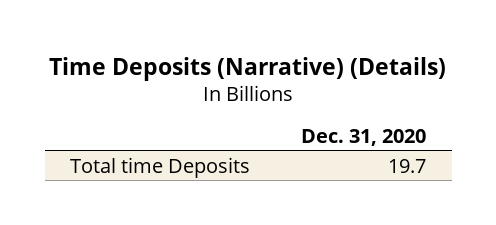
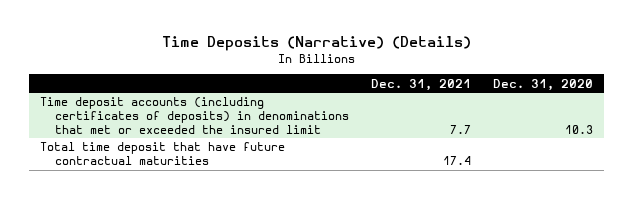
- | Dec. 31, 2020
+ | Dec. 31, 2021 | Dec. 31, 2020
- Total time Deposits | 19.7
+ Time deposit accounts (including certificates of deposits) in denominations that met or exceeded the insured limit | 7.7 | 10.3
+ Total time deposit that have future contractual maturities | 17.4 |

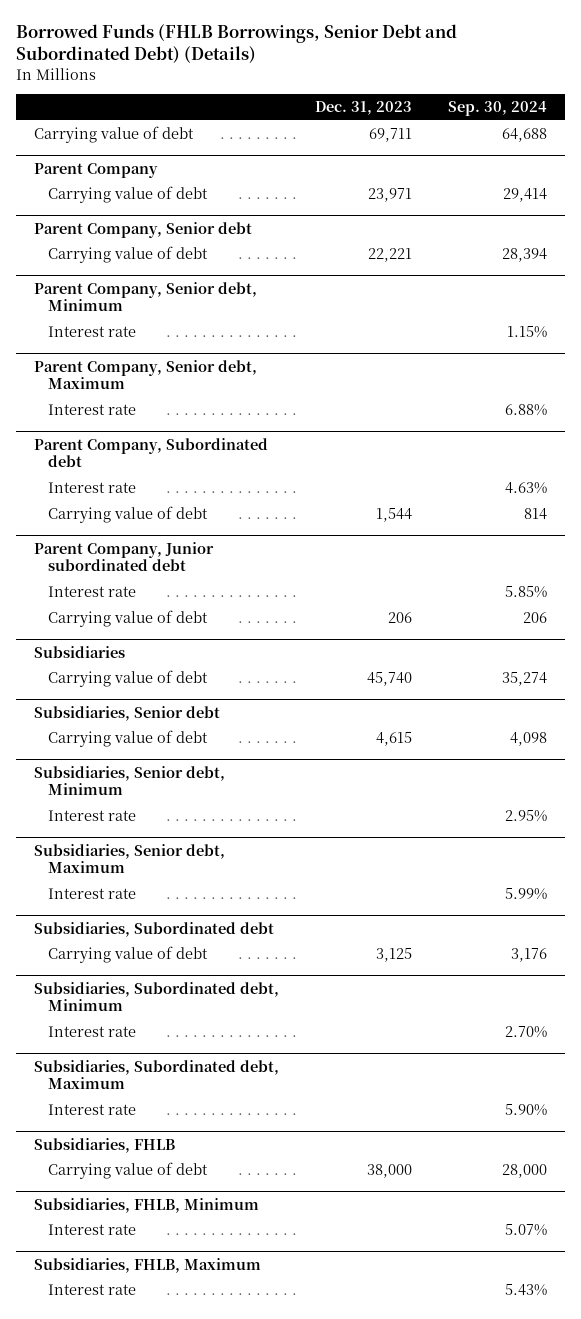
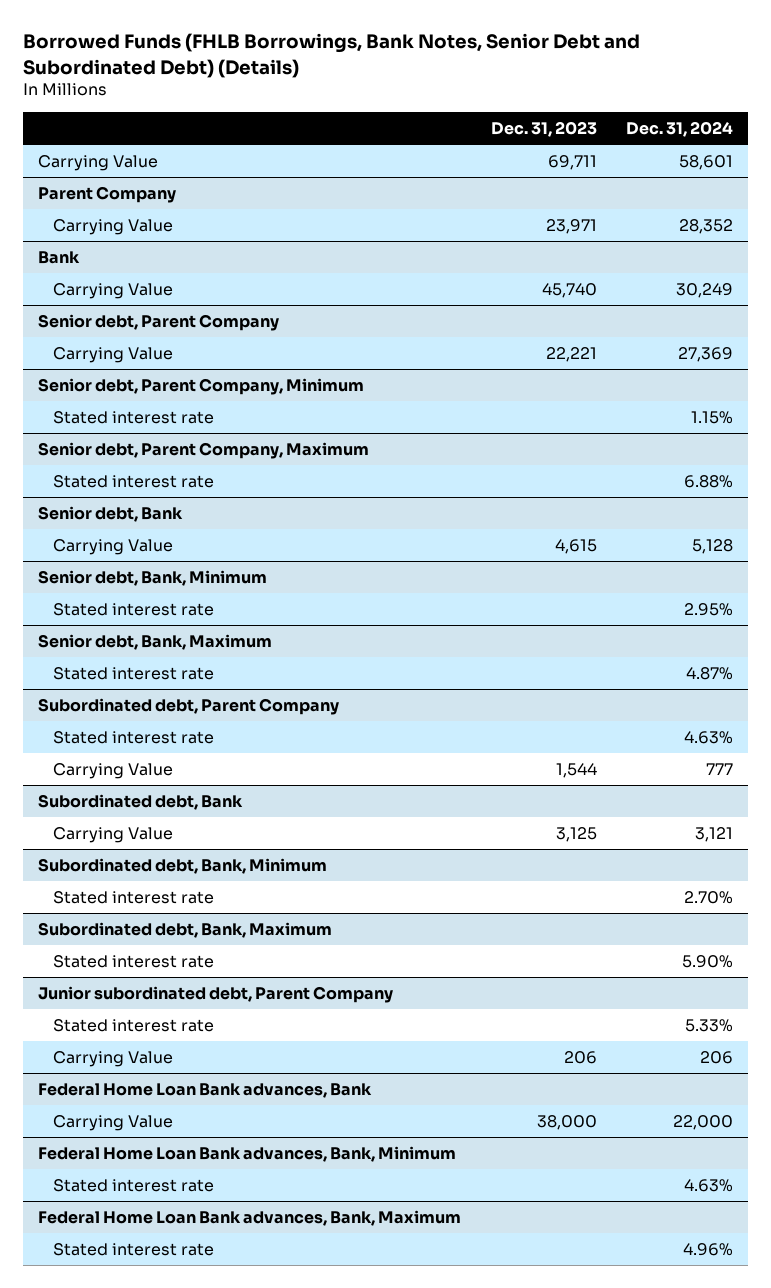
- Borrowed Funds (FHLB Borrowings, Senior Debt and Subordinated Debt) (Details)
+ Borrowed Funds (FHLB Borrowings, Bank Notes, Senior Debt and Subordinated Debt) (Details)
- | Dec. 31, 2023 | Sep. 30, 2024
+ | Dec. 31, 2023 | Dec. 31, 2024
- Carrying value of debt | 69,711 | 64,688
+ Carrying Value | 69,711 | 58,601
@ Parent Company
- Carrying value of debt | 23,971 | 29,414
- Parent Company, Senior debt
- Carrying value of debt | 22,221 | 28,394
- Parent Company, Senior debt, Minimum
- Interest rate | | 1.15%
- Parent Company, Senior debt, Maximum
- Interest rate | | 6.88%
- Parent Company, Subordinated debt
- Interest rate | | 4.63%
- Carrying value of debt | 1,544 | 814
- Parent Company, Junior subordinated debt
- Interest rate | | 5.85%
- Carrying value of debt | 206 | 206
- Subsidiaries
- Carrying value of debt | 45,740 | 35,274
- Subsidiaries, Senior debt
- Carrying value of debt | 4,615 | 4,098
- Subsidiaries, Senior debt, Minimum
- Interest rate | | 2.95%
- Subsidiaries, Senior debt, Maximum
- Interest rate | | 5.99%
- Subsidiaries, Subordinated debt
- Carrying value of debt | 3,125 | 3,176
- Subsidiaries, Subordinated debt, Minimum
- Interest rate | | 2.70%
- Subsidiaries, Subordinated debt, Maximum
- Interest rate | | 5.90%
- Subsidiaries, FHLB
- Carrying value of debt | 38,000 | 28,000
- Subsidiaries, FHLB, Minimum
- Interest rate | | 5.07%
- Subsidiaries, FHLB, Maximum
- Interest rate | | 5.43%
@ Parent Company
+ Carrying Value | 23,971 | 28,352
+ Bank
+ Carrying Value | 45,740 | 30,249
+ Senior debt, Parent Company
+ Carrying Value | 22,221 | 27,369
+ Senior debt, Parent Company, Minimum
+ Stated interest rate | | 1.15%
+ Senior debt, Parent Company, Maximum
+ Stated interest rate | | 6.88%
+ Senior debt, Bank
+ Carrying Value | 4,615 | 5,128
+ Senior debt, Bank, Minimum
+ Stated interest rate | | 2.95%
+ Senior debt, Bank, Maximum
+ Stated interest rate | | 4.87%
+ Subordinated debt, Parent Company
+ Stated interest rate | | 4.63%
+ Carrying Value | 1,544 | 777
+ Subordinated debt, Bank
+ Carrying Value | 3,125 | 3,121
+ Subordinated debt, Bank, Minimum
+ Stated interest rate | | 2.70%
+ Subordinated debt, Bank, Maximum
+ Stated interest rate | | 5.90%
+ Junior subordinated debt, Parent Company
+ Stated interest rate | | 5.33%
+ Carrying Value | 206 | 206
+ Federal Home Loan Bank advances, Bank
+ Carrying Value | 38,000 | 22,000
+ Federal Home Loan Bank advances, Bank, Minimum
+ Stated interest rate | | 4.63%
+ Federal Home Loan Bank advances, Bank, Maximum
+ Stated interest rate | | 4.96%

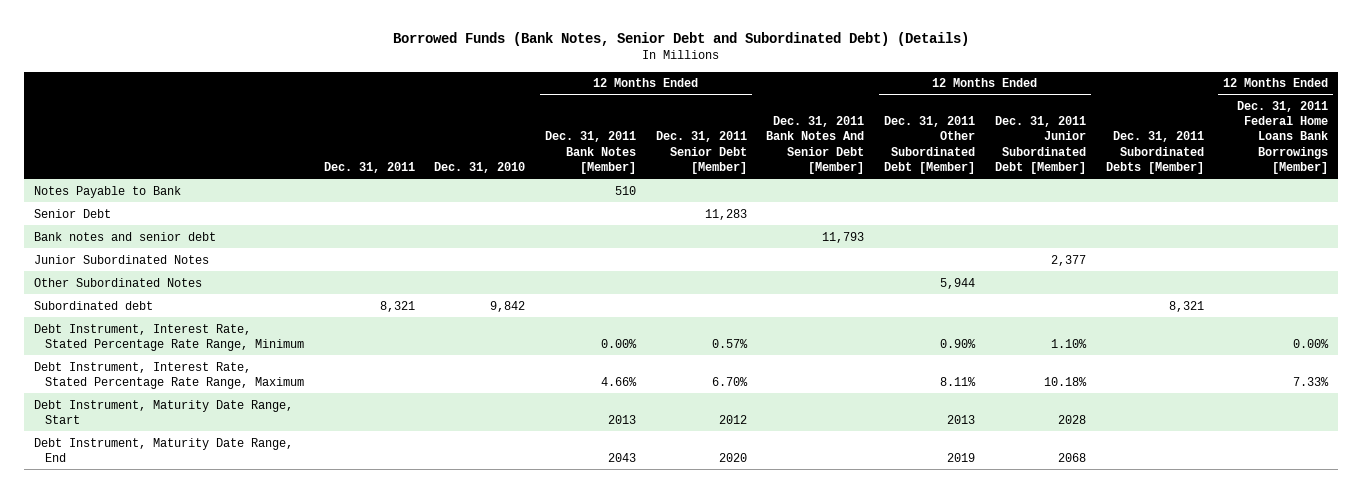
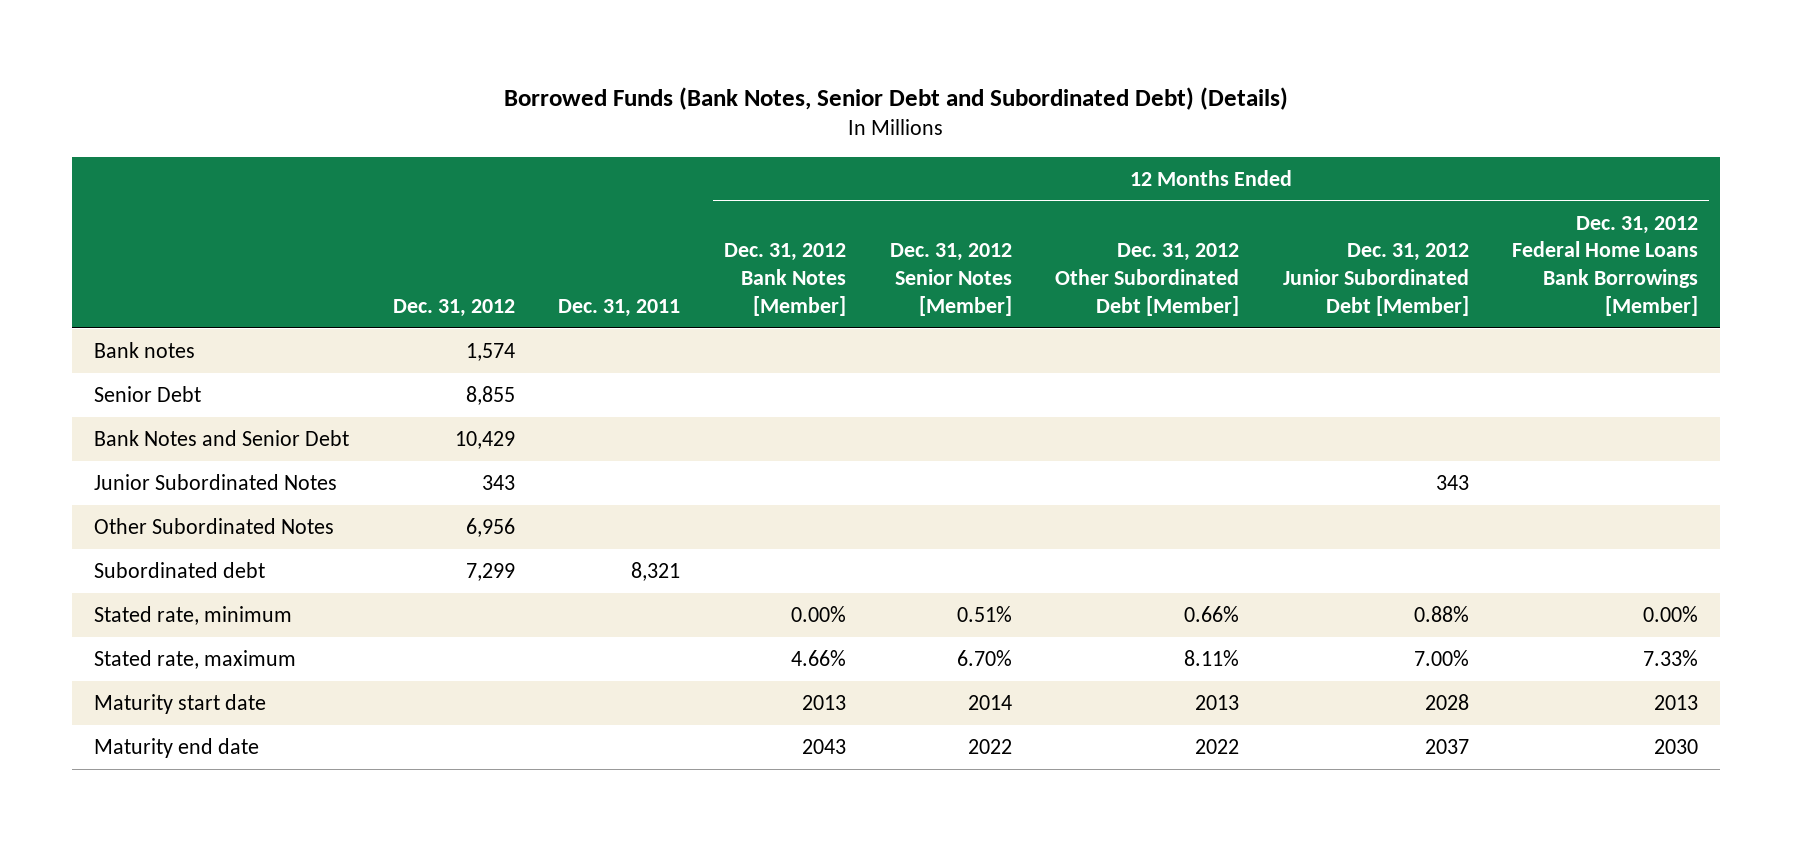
- | Dec. 31, 2011 | Dec. 31, 2010 | 12 Months Ended Dec. 31, 2011 Bank Notes [Member] | 12 Months Ended Dec. 31, 2011 Senior Debt [Member] | Dec. 31, 2011 Bank Notes And Senior Debt [Member] | 12 Months Ended Dec. 31, 2011 Other Subordinated Debt [Member] | 12 Months Ended Dec. 31, 2011 Junior Subordinated Debt [Member] | Dec. 31, 2011 Subordinated Debts [Member] | 12 Months Ended Dec. 31, 2011 Federal Home Loans Bank Borrowings [Member]
+ | Dec. 31, 2012 | Dec. 31, 2011 | 12 Months Ended Dec. 31, 2012 Bank Notes [Member] | 12 Months Ended Dec. 31, 2012 Senior Notes [Member] | 12 Months Ended Dec. 31, 2012 Other Subordinated Debt [Member] | 12 Months Ended Dec. 31, 2012 Junior Subordinated Debt [Member] | 12 Months Ended Dec. 31, 2012 Federal Home Loans Bank Borrowings [Member]
- Notes Payable to Bank | | | 510 | | | | | |
+ Bank notes | 1,574 | | | | | |
- Bank notes and senior debt | | | | | 11,793 | | | |
+ Bank Notes and Senior Debt | 10,429 | | | | | |
- Debt Instrument, Interest Rate, Stated Percentage Rate Range, Minimum | | | 0.00% | 0.57% | | 0.90% | 1.10% | | 0.00%
- Debt Instrument, Interest Rate, Stated Percentage Rate Range, Maximum | | | 4.66% | 6.70% | | 8.11% | 10.18% | | 7.33%
- Debt Instrument, Maturity Date Range, Start | | | 2013 | 2012 | | 2013 | 2028 | |
- Debt Instrument, Maturity Date Range, End | | | 2043 | 2020 | | 2019 | 2068 | |
+ Stated rate, minimum | | | 0.00% | 0.51% | 0.66% | 0.88% | 0.00%
+ Stated rate, maximum | | | 4.66% | 6.70% | 8.11% | 7.00% | 7.33%
+ Maturity start date | | | 2013 | 2014 | 2013 | 2028 | 2013
+ Maturity end date | | | 2043 | 2022 | 2022 | 2037 | 2030

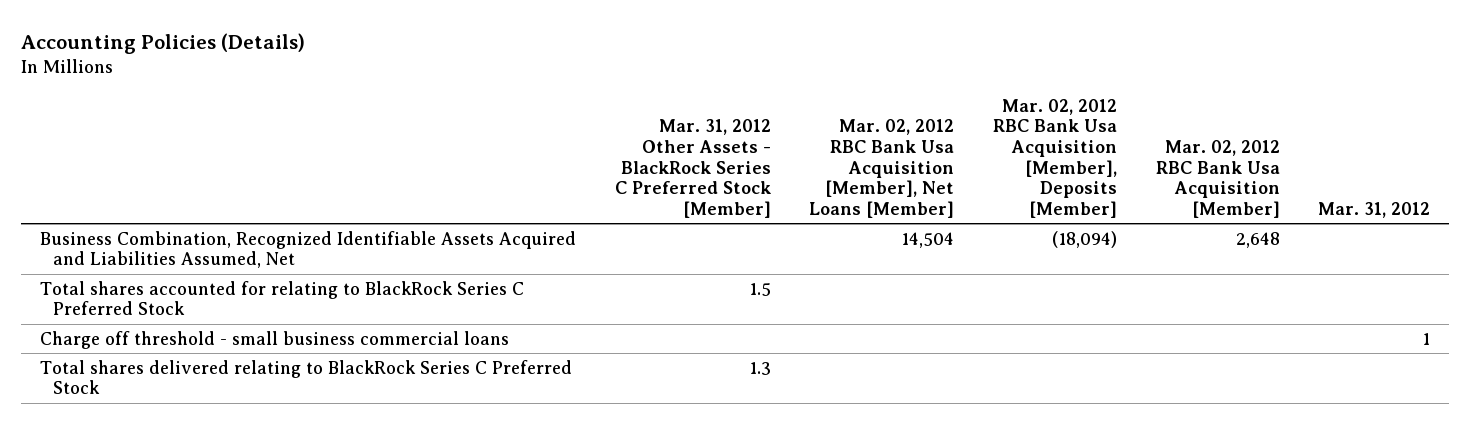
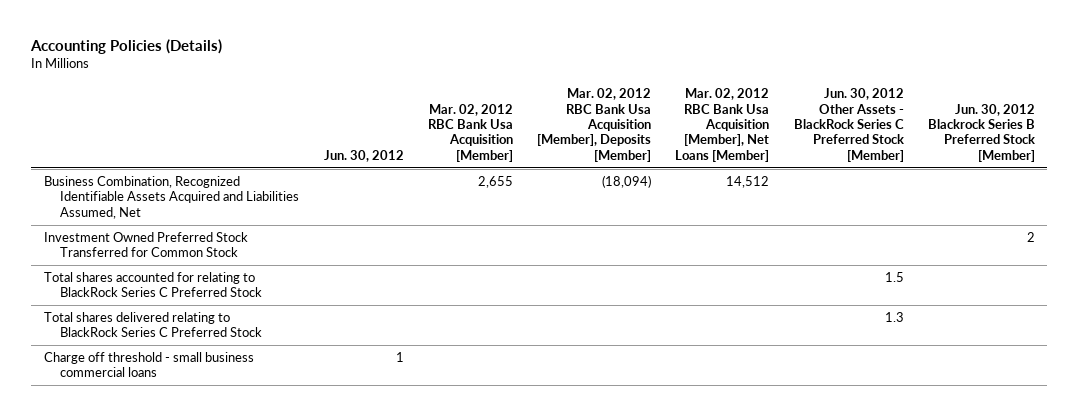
- | Mar. 31, 2012 Other Assets - BlackRock Series C Preferred Stock [Member] | Mar. 02, 2012 RBC Bank Usa Acquisition [Member], Net Loans [Member] | Mar. 02, 2012 RBC Bank Usa Acquisition [Member], Deposits [Member] | Mar. 02, 2012 RBC Bank Usa Acquisition [Member] | Mar. 31, 2012
+ | Jun. 30, 2012 | Mar. 02, 2012 RBC Bank Usa Acquisition [Member] | Mar. 02, 2012 RBC Bank Usa Acquisition [Member], Deposits [Member] | Mar. 02, 2012 RBC Bank Usa Acquisition [Member], Net Loans [Member] | Jun. 30, 2012 Other Assets - BlackRock Series C Preferred Stock [Member] | Jun. 30, 2012 Blackrock Series B Preferred Stock [Member]
- Business Combination, Recognized Identifiable Assets Acquired and Liabilities Assumed, Net | | 14,504 | (18,094) | 2,648 |
+ Business Combination, Recognized Identifiable Assets Acquired and Liabilities Assumed, Net | | 2,655 | (18,094) | 14,512 | |
+ Investment Owned Preferred Stock Transferred for Common Stock | | | | | | 2
moved down: Charge off threshold - small business commercial loans | 1 | | | | |

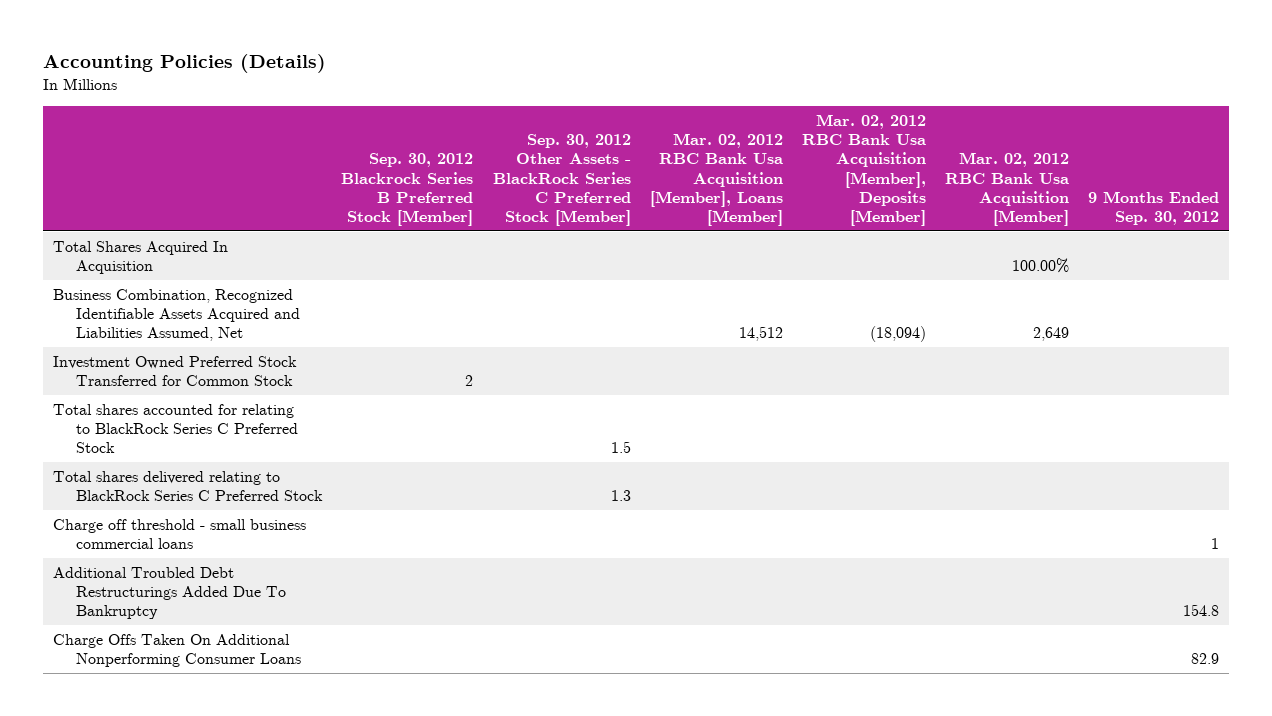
- | Jun. 30, 2012 | Mar. 02, 2012 RBC Bank Usa Acquisition [Member] | Mar. 02, 2012 RBC Bank Usa Acquisition [Member], Deposits [Member] | Mar. 02, 2012 RBC Bank Usa Acquisition [Member], Net Loans [Member] | Jun. 30, 2012 Other Assets - BlackRock Series C Preferred Stock [Member] | Jun. 30, 2012 Blackrock Series B Preferred Stock [Member]
+ | Sep. 30, 2012 Blackrock Series B Preferred Stock [Member] | Sep. 30, 2012 Other Assets - BlackRock Series C Preferred Stock [Member] | Mar. 02, 2012 RBC Bank Usa Acquisition [Member], Loans [Member] | Mar. 02, 2012 RBC Bank Usa Acquisition [Member], Deposits [Member] | Mar. 02, 2012 RBC Bank Usa Acquisition [Member] | 9 Months Ended Sep. 30, 2012
- Business Combination, Recognized Identifiable Assets Acquired and Liabilities Assumed, Net | | 2,655 | (18,094) | 14,512 | |
+ Total Shares Acquired In Acquisition | | | | | 100.00% |
+ Business Combination, Recognized Identifiable Assets Acquired and Liabilities Assumed, Net | | | 14,512 | (18,094) | 2,649 |
+ Additional Troubled Debt Restructurings Added Due To Bankruptcy | | | | | | 154.8
+ Charge Offs Taken On Additional Nonperforming Consumer Loans | | | | | | 82.9

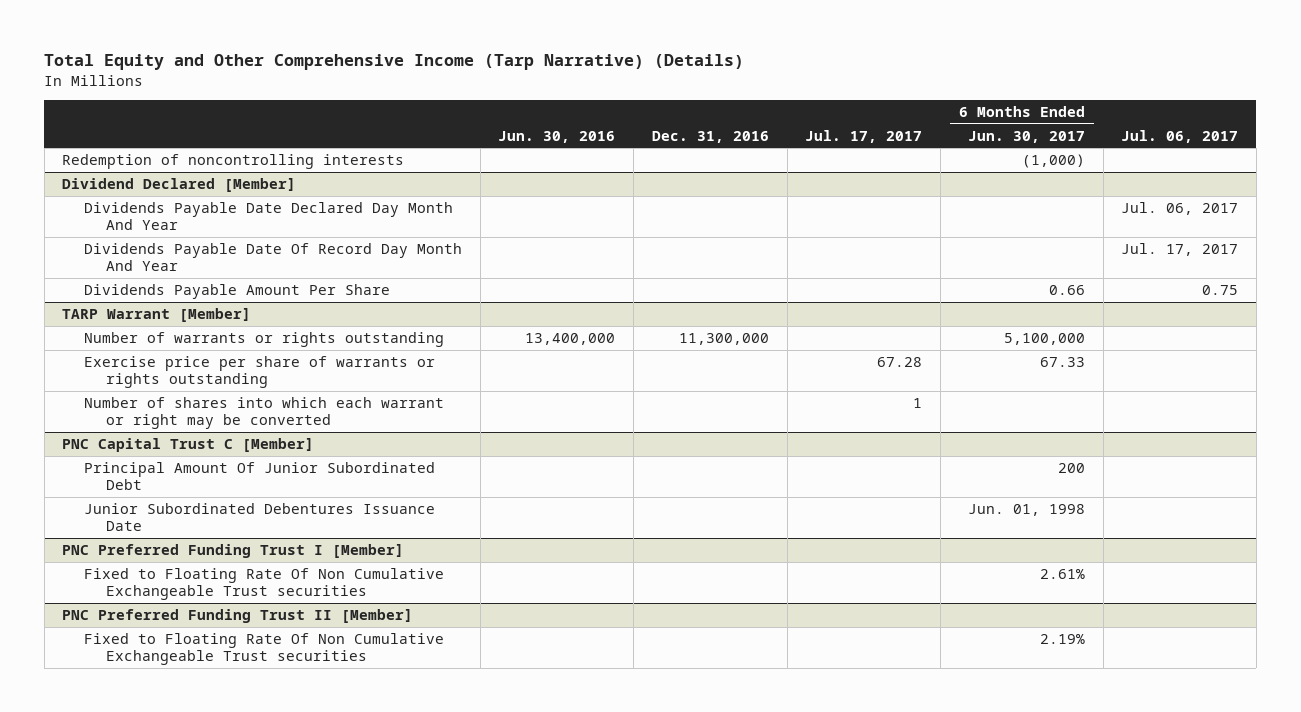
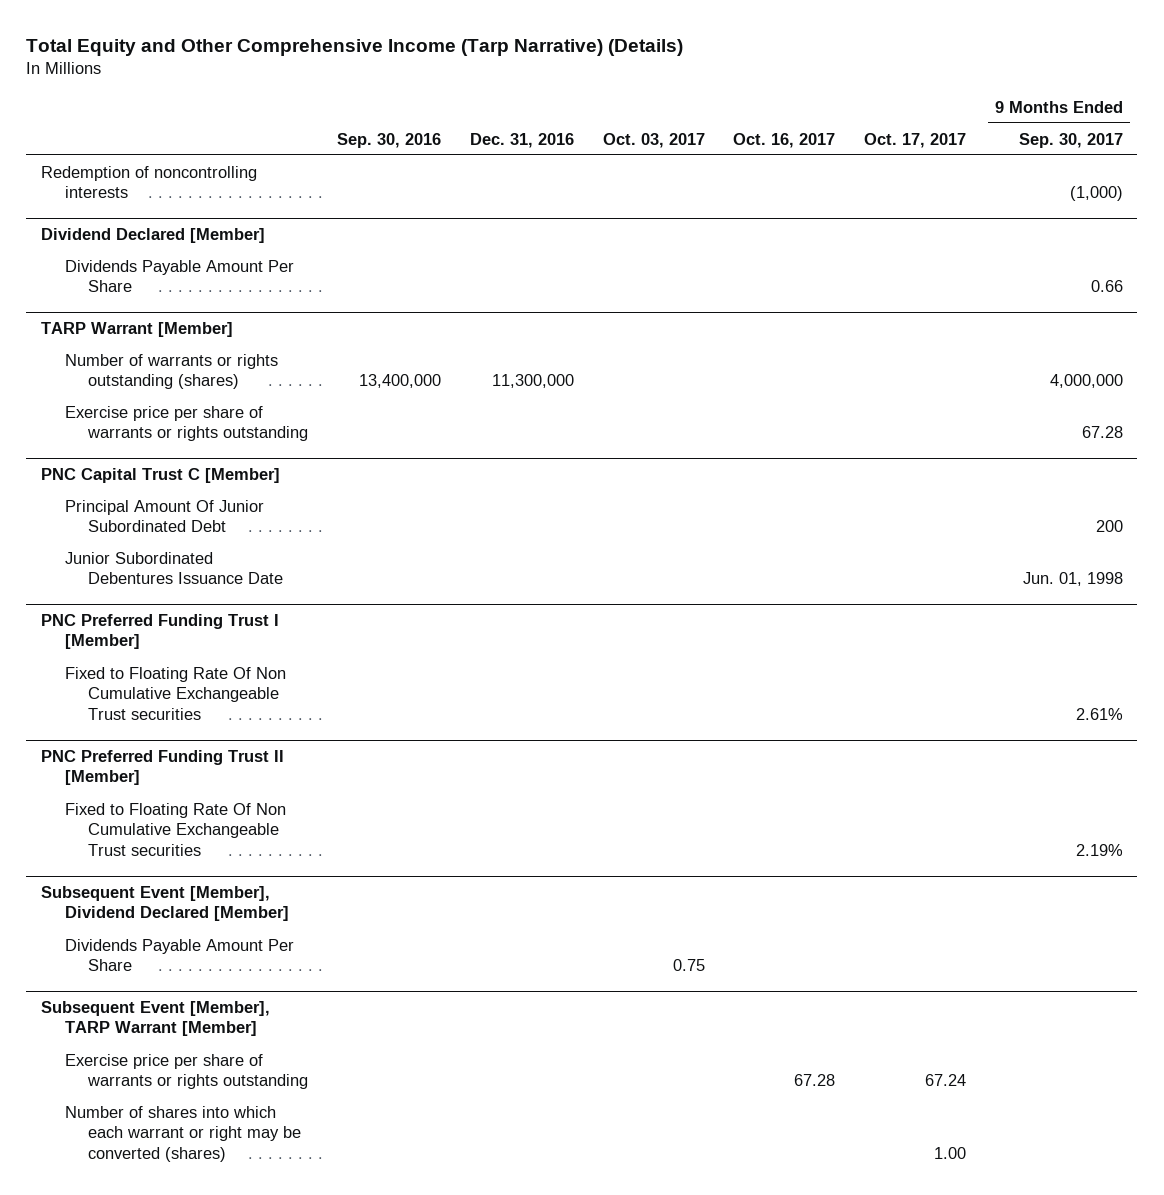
- | Jun. 30, 2016 | Dec. 31, 2016 | Jul. 17, 2017 | 6 Months Ended Jun. 30, 2017 | Jul. 06, 2017
+ | Sep. 30, 2016 | Dec. 31, 2016 | Oct. 03, 2017 | Oct. 16, 2017 | Oct. 17, 2017 | 9 Months Ended Sep. 30, 2017
@ Dividend Declared [Member]
- Dividends Payable Date Declared Day Month And Year | | | | | Jul. 06, 2017
- Dividends Payable Date Of Record Day Month And Year | | | | | Jul. 17, 2017
@ TARP Warrant [Member]
- Number of warrants or rights outstanding | 13,400,000 | 11,300,000 | | 5,100,000 |
+ Number of warrants or rights outstanding (shares) | 13,400,000 | 11,300,000 | | | | 4,000,000
- Number of shares into which each warrant or right may be converted | | | 1 | |
+ Subsequent Event [Member], Dividend Declared [Member]
+ Dividends Payable Amount Per Share | | | 0.75 | | |
+ Subsequent Event [Member], TARP Warrant [Member]
+ Exercise price per share of warrants or rights outstanding | | | | 67.28 | 67.24 |
+ Number of shares into which each warrant or right may be converted (shares) | | | | | 1.00 |

